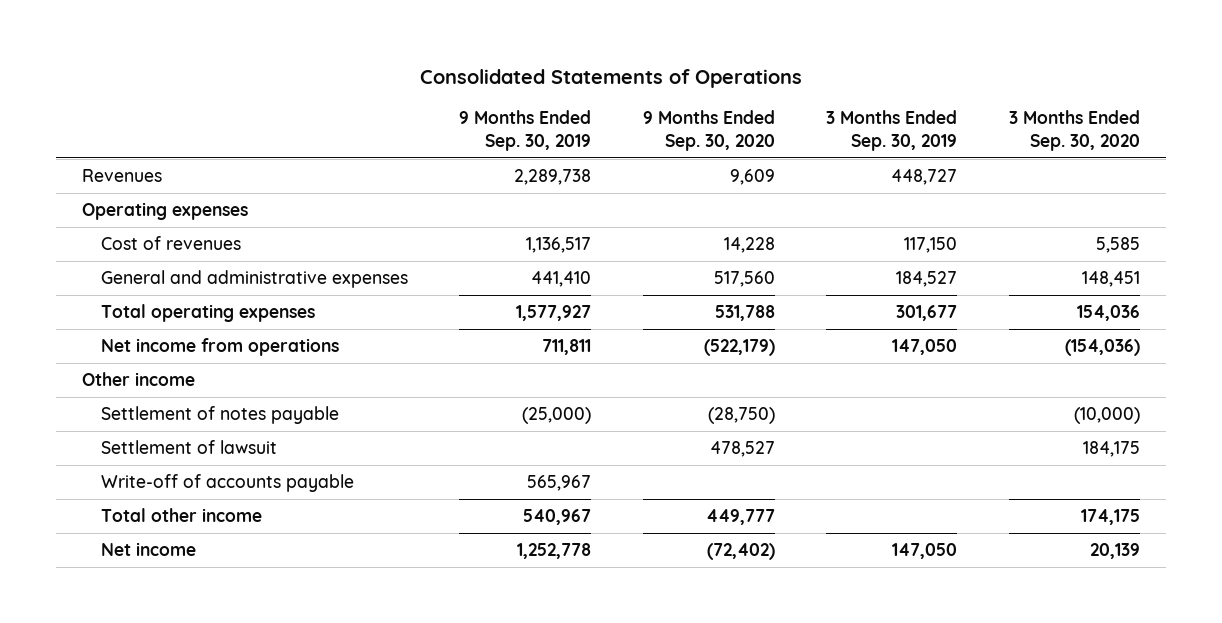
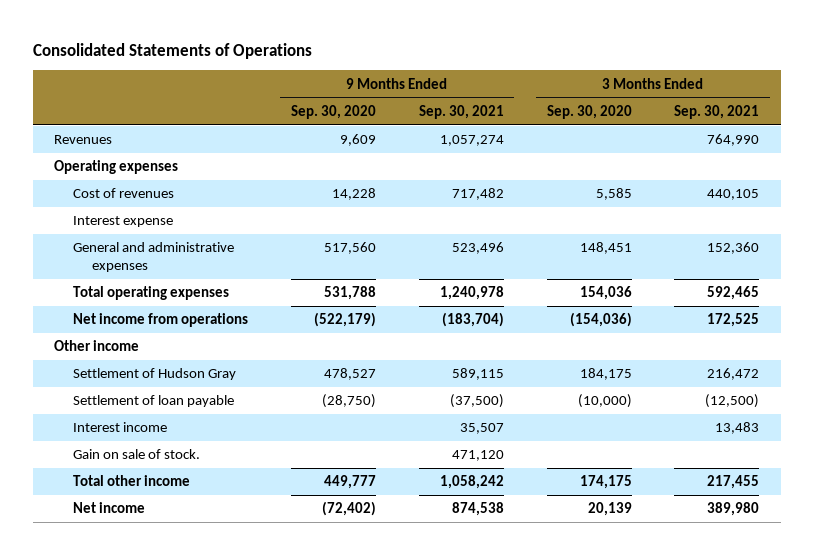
- | 9 Months Ended Sep. 30, 2019 | 9 Months Ended Sep. 30, 2020 | 3 Months Ended Sep. 30, 2019 | 3 Months Ended Sep. 30, 2020
+ | 9 Months Ended Sep. 30, 2020 | 9 Months Ended Sep. 30, 2021 | 3 Months Ended Sep. 30, 2020 | 3 Months Ended Sep. 30, 2021
+ Interest expense
- Settlement of notes payable | (25,000) | (28,750) | | (10,000)
- Settlement of lawsuit | | 478,527 | | 184,175
- Write-off of accounts payable | 565,967 | | |
+ Settlement of Hudson Gray | 478,527 | 589,115 | 184,175 | 216,472
+ Settlement of loan payable | (28,750) | (37,500) | (10,000) | (12,500)
+ Interest income | | 35,507 | | 13,483
+ Gain on sale of stock. | | 471,120 | |

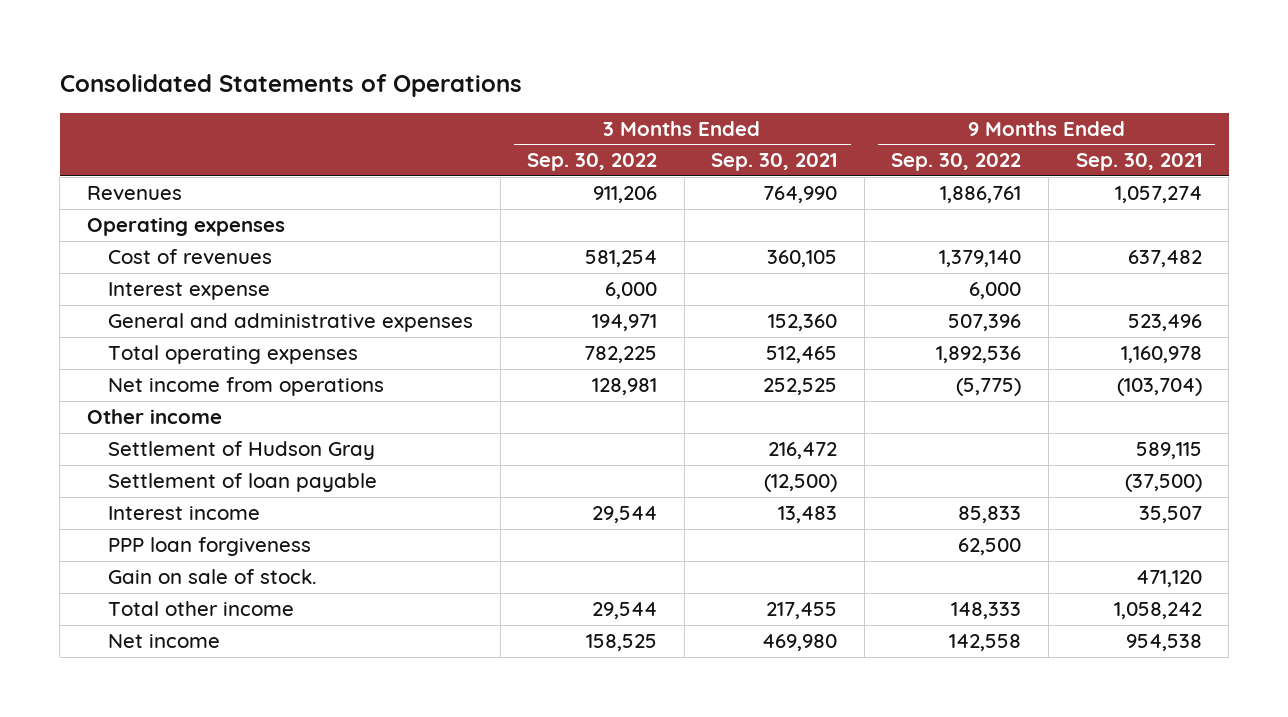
- | 9 Months Ended Sep. 30, 2020 | 9 Months Ended Sep. 30, 2021 | 3 Months Ended Sep. 30, 2020 | 3 Months Ended Sep. 30, 2021
+ | 3 Months Ended Sep. 30, 2022 | 3 Months Ended Sep. 30, 2021 | 9 Months Ended Sep. 30, 2022 | 9 Months Ended Sep. 30, 2021
- Cost of revenues | 14,228 | 717,482 | 5,585 | 440,105
+ Cost of revenues | 581,254 | 360,105 | 1,379,140 | 637,482
- Total operating expenses | 531,788 | 1,240,978 | 154,036 | 592,465
- Net income from operations | (522,179) | (183,704) | (154,036) | 172,525
+ Total operating expenses | 782,225 | 512,465 | 1,892,536 | 1,160,978
+ Net income from operations | 128,981 | 252,525 | (5,775) | (103,704)
+ PPP loan forgiveness | | | 62,500 |
- Net income | (72,402) | 874,538 | 20,139 | 389,980
+ Net income | 158,525 | 469,980 | 142,558 | 954,538

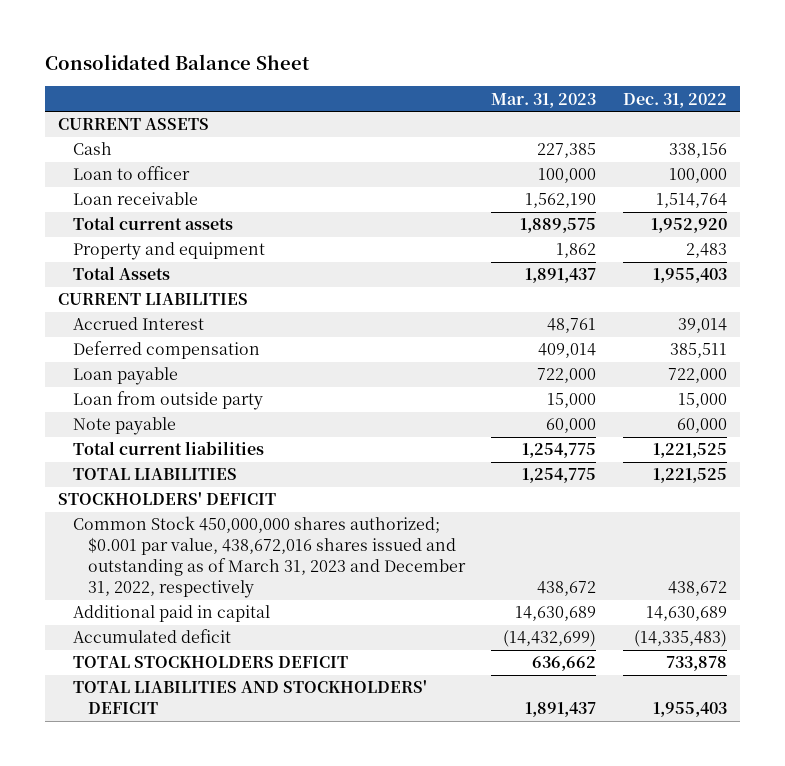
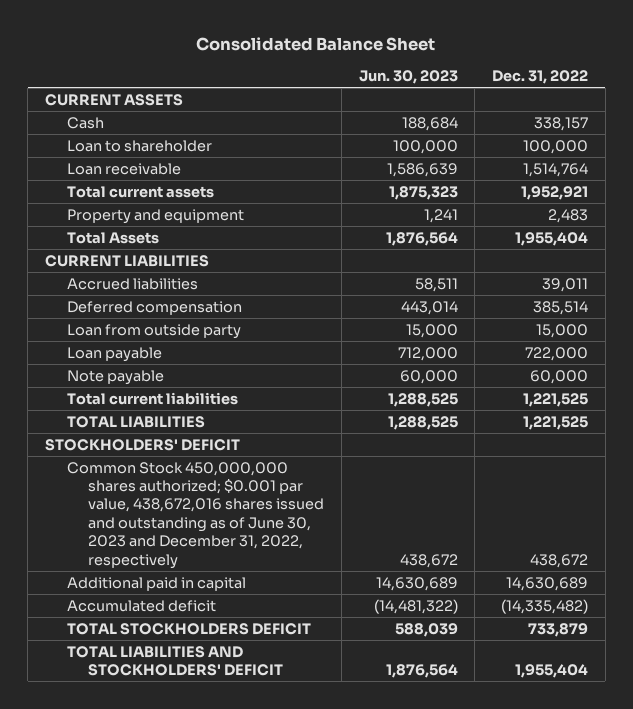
- | Mar. 31, 2023 | Dec. 31, 2022
+ | Jun. 30, 2023 | Dec. 31, 2022
- Cash | 227,385 | 338,156
- Loan to officer | 100,000 | 100,000
+ Cash | 188,684 | 338,157
+ Loan to shareholder | 100,000 | 100,000
- Total current assets | 1,889,575 | 1,952,920
+ Total current assets | 1,875,323 | 1,952,921
- Total Assets | 1,891,437 | 1,955,403
+ Total Assets | 1,876,564 | 1,955,404
- Accrued Interest | 48,761 | 39,014
- Deferred compensation | 409,014 | 385,511
+ Accrued liabilities | 58,511 | 39,011
+ Deferred compensation | 443,014 | 385,514
moved down: Loan payable | 712,000 | 722,000
- Common Stock 450,000,000 shares authorized; $0.001 par value, 438,672,016 shares issued and outstanding as of March 31, 2023 and December 31, 2022, respectively | 438,672 | 438,672
+ Common Stock 450,000,000 shares authorized; $0.001 par value, 438,672,016 shares issued and outstanding as of June 30, 2023 and December 31, 2022, respectively | 438,672 | 438,672
- Accumulated deficit | (14,432,699) | (14,335,483)
- TOTAL STOCKHOLDERS DEFICIT | 636,662 | 733,878
- TOTAL LIABILITIES AND STOCKHOLDERS' DEFICIT | 1,891,437 | 1,955,403
+ Accumulated deficit | (14,481,322) | (14,335,482)
+ TOTAL STOCKHOLDERS DEFICIT | 588,039 | 733,879
+ TOTAL LIABILITIES AND STOCKHOLDERS' DEFICIT | 1,876,564 | 1,955,404

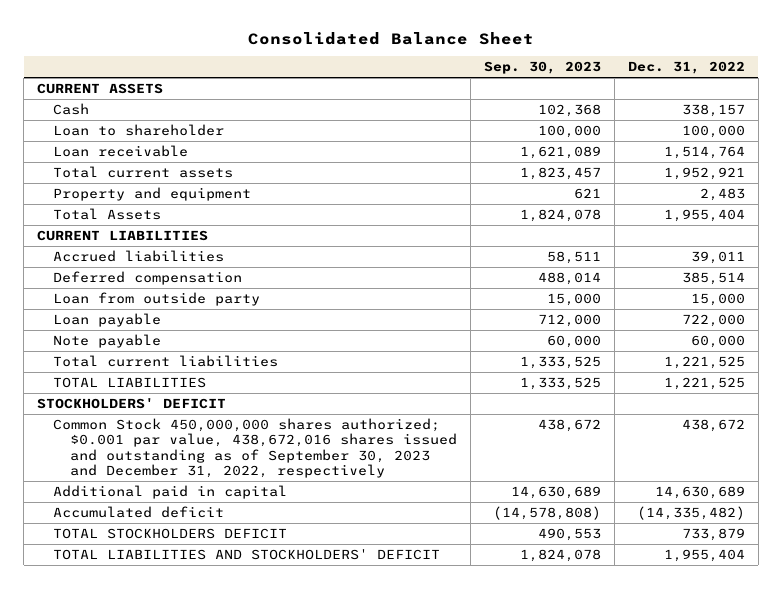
- | Jun. 30, 2023 | Dec. 31, 2022
+ | Sep. 30, 2023 | Dec. 31, 2022
- Common Stock 450,000,000 shares authorized; $0.001 par value, 438,672,016 shares issued and outstanding as of June 30, 2023 and December 31, 2022, respectively | 438,672 | 438,672
+ Common Stock 450,000,000 shares authorized; $0.001 par value, 438,672,016 shares issued and outstanding as of September 30, 2023 and December 31, 2022, respectively | 438,672 | 438,672

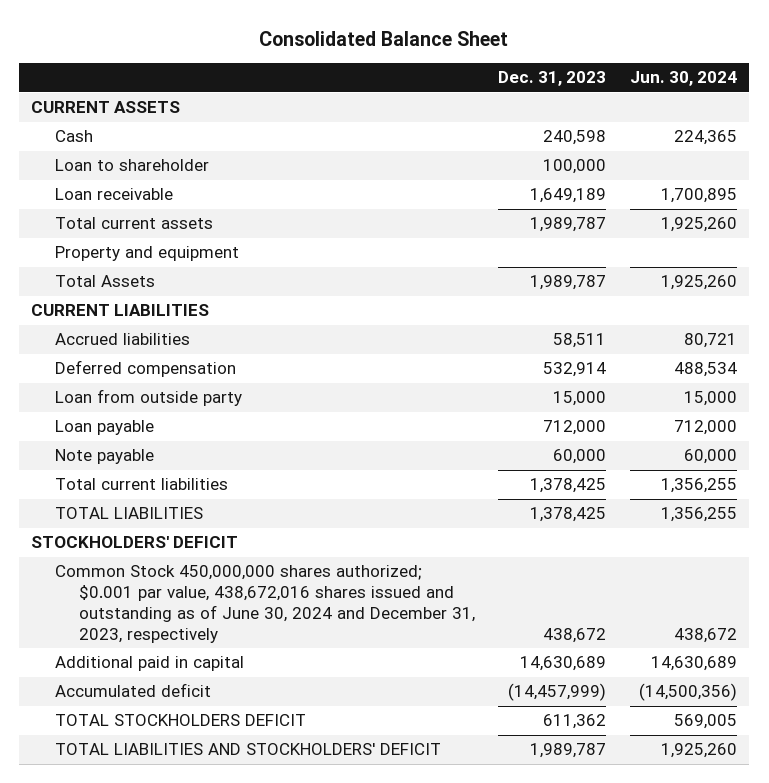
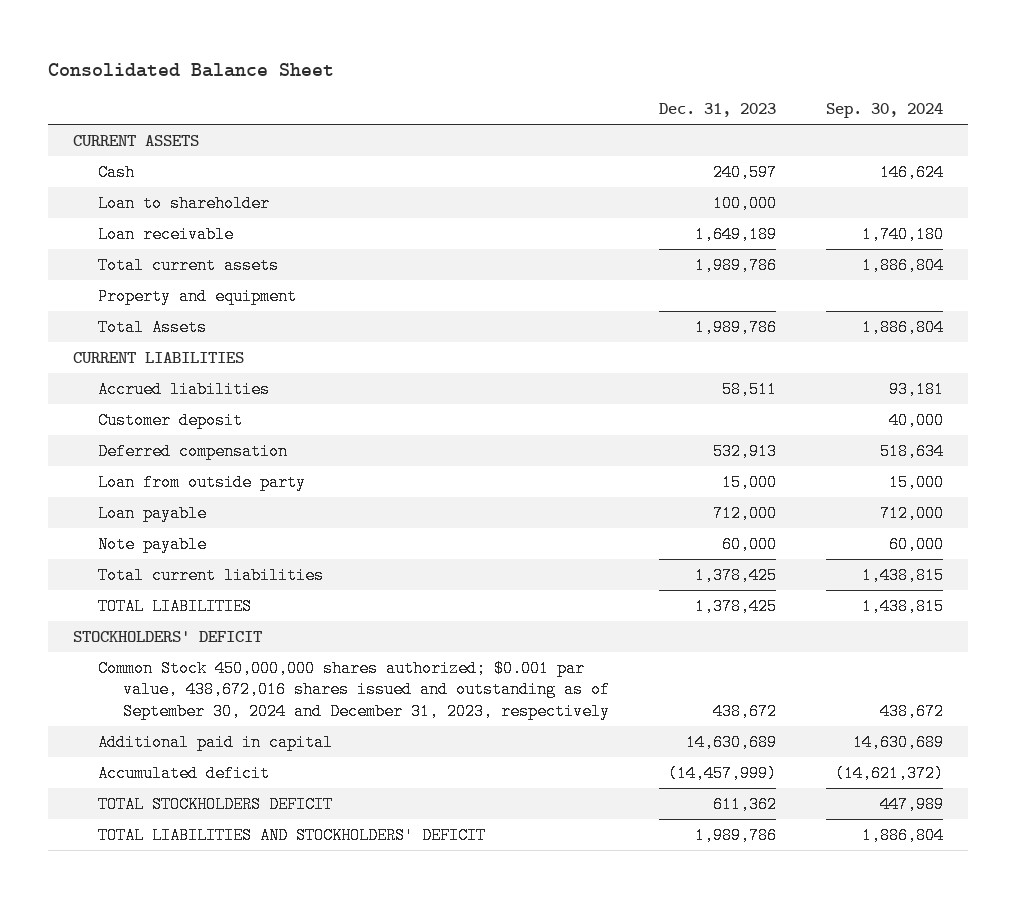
- | Dec. 31, 2023 | Jun. 30, 2024
+ | Dec. 31, 2023 | Sep. 30, 2024
- Cash | 240,598 | 224,365
+ Cash | 240,597 | 146,624
- Total current assets | 1,989,787 | 1,925,260
+ Total current assets | 1,989,786 | 1,886,804
- Total Assets | 1,989,787 | 1,925,260
+ Total Assets | 1,989,786 | 1,886,804
- Deferred compensation | 532,914 | 488,534
+ Customer deposit | | 40,000
+ Deferred compensation | 532,913 | 518,634
- Common Stock 450,000,000 shares authorized; $0.001 par value, 438,672,016 shares issued and outstanding as of June 30, 2024 and December 31, 2023, respectively | 438,672 | 438,672
+ Common Stock 450,000,000 shares authorized; $0.001 par value, 438,672,016 shares issued and outstanding as of September 30, 2024 and December 31, 2023, respectively | 438,672 | 438,672
- TOTAL LIABILITIES AND STOCKHOLDERS' DEFICIT | 1,989,787 | 1,925,260
+ TOTAL LIABILITIES AND STOCKHOLDERS' DEFICIT | 1,989,786 | 1,886,804

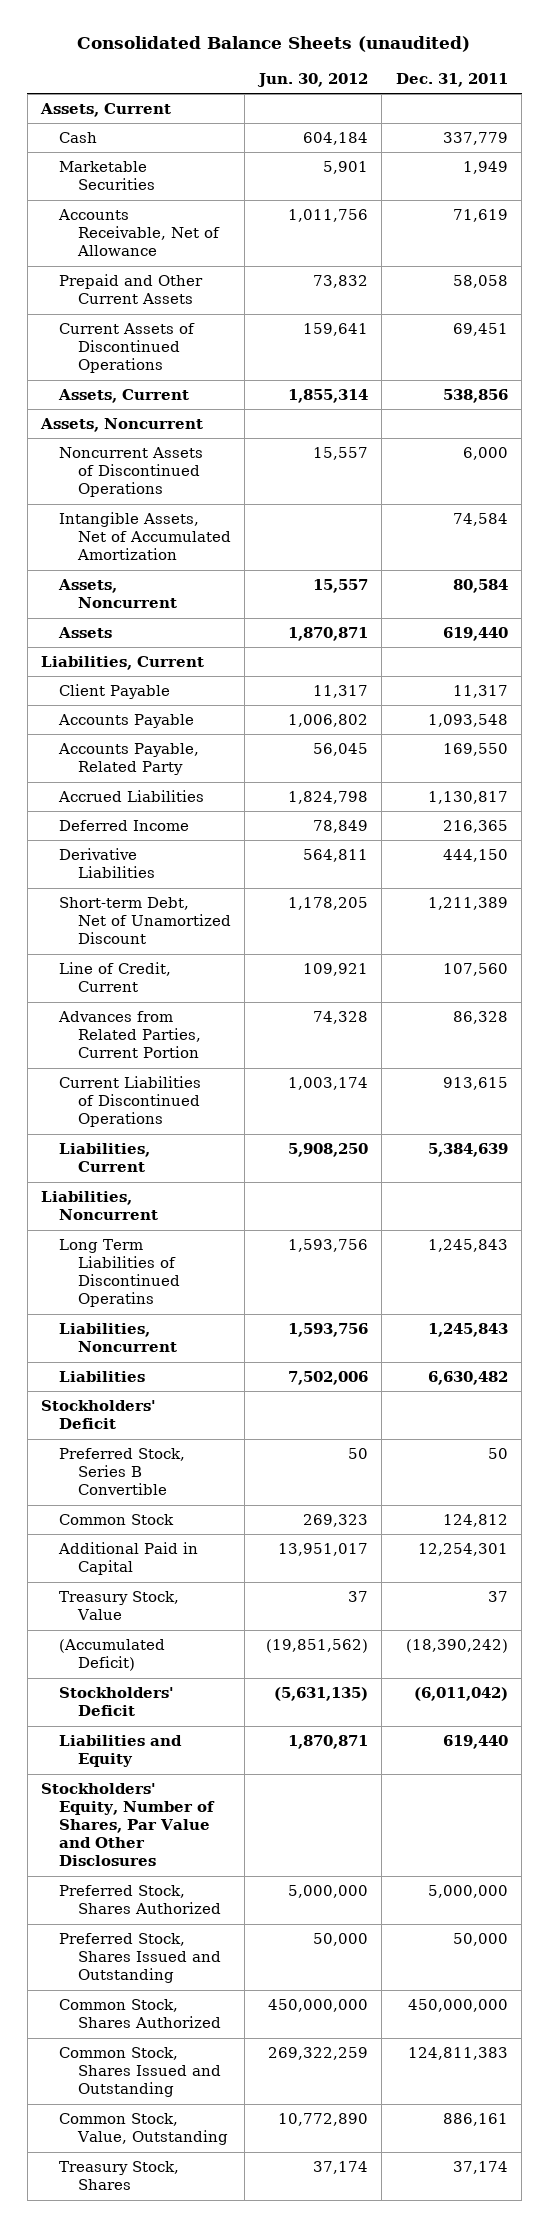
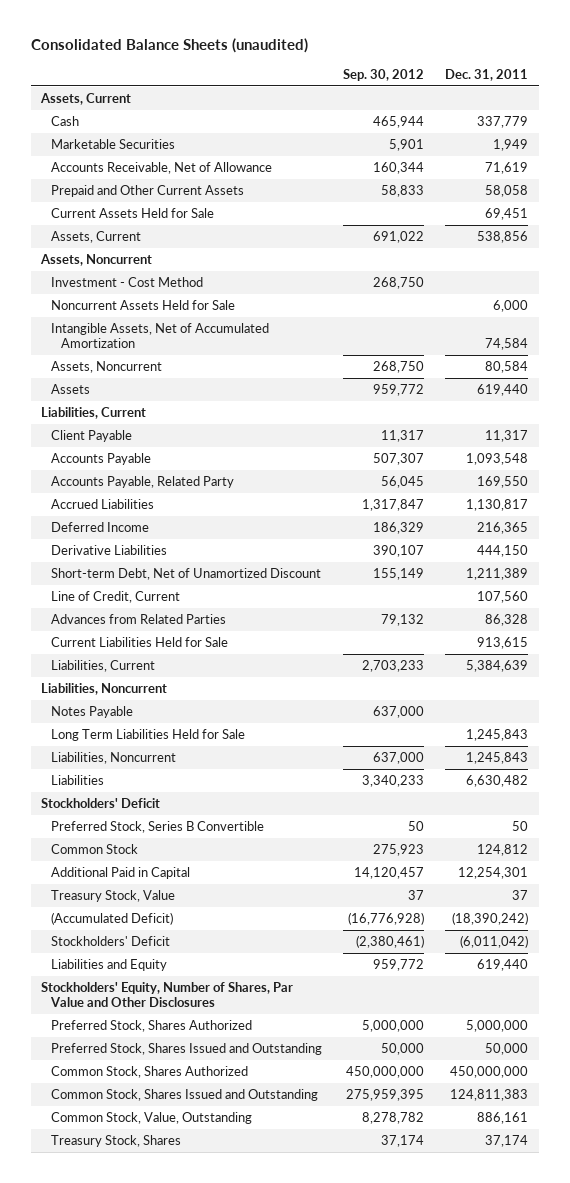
- | Jun. 30, 2012 | Dec. 31, 2011
+ | Sep. 30, 2012 | Dec. 31, 2011
- Current Assets of Discontinued Operations | 159,641 | 69,451
+ Current Assets Held for Sale | | 69,451
- Noncurrent Assets of Discontinued Operations | 15,557 | 6,000
+ Investment - Cost Method | 268,750 |
+ Noncurrent Assets Held for Sale | | 6,000
- Advances from Related Parties, Current Portion | 74,328 | 86,328
- Current Liabilities of Discontinued Operations | 1,003,174 | 913,615
+ Advances from Related Parties | 79,132 | 86,328
+ Current Liabilities Held for Sale | | 913,615
- Long Term Liabilities of Discontinued Operatins | 1,593,756 | 1,245,843
+ Notes Payable | 637,000 |
+ Long Term Liabilities Held for Sale | | 1,245,843

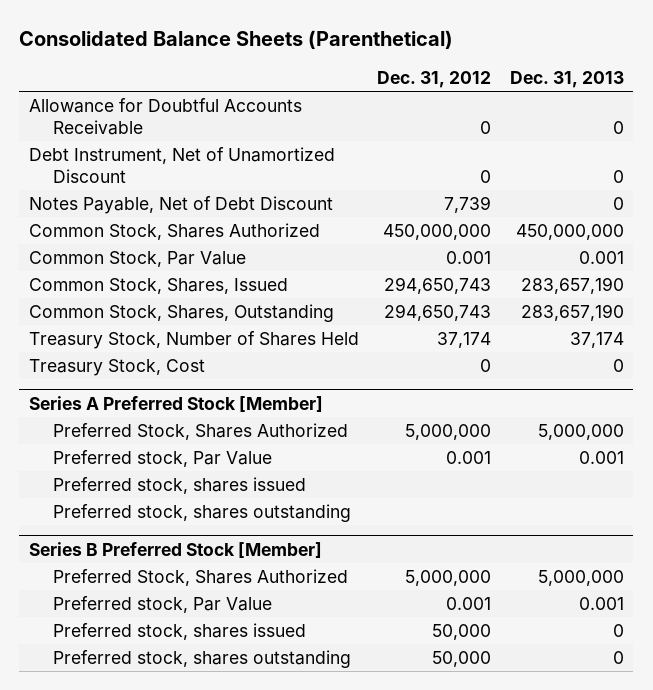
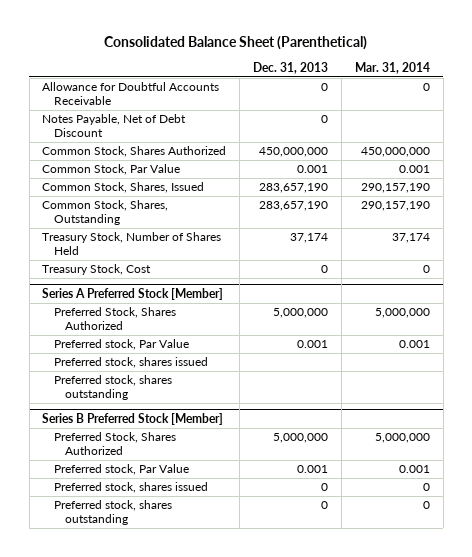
- Consolidated Balance Sheets (Parenthetical)
+ Consolidated Balance Sheet (Parenthetical)
- | Dec. 31, 2012 | Dec. 31, 2013
+ | Dec. 31, 2013 | Mar. 31, 2014
- Debt Instrument, Net of Unamortized Discount | 0 | 0

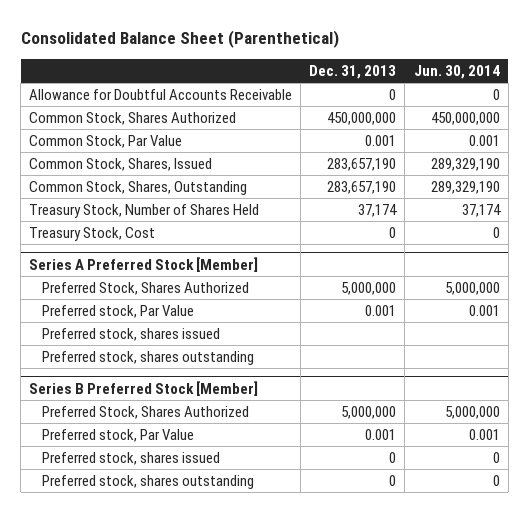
- | Dec. 31, 2013 | Mar. 31, 2014
+ | Dec. 31, 2013 | Jun. 30, 2014
- Notes Payable, Net of Debt Discount | 0 |

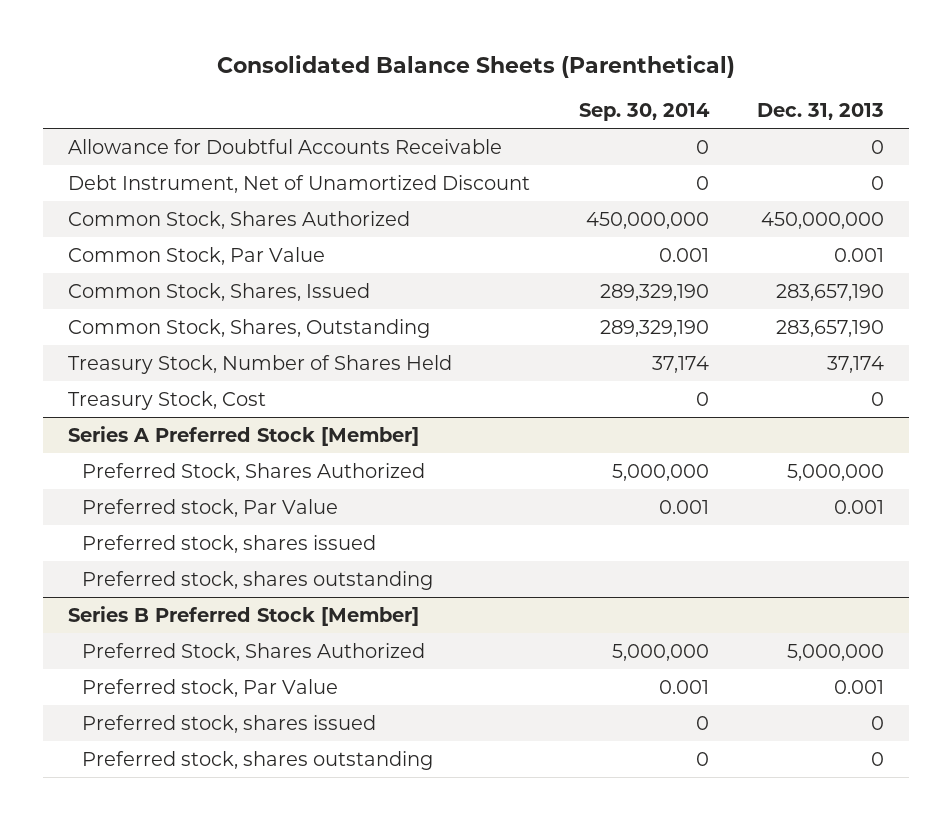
- Consolidated Balance Sheet (Parenthetical)
+ Consolidated Balance Sheets (Parenthetical)
- | Dec. 31, 2013 | Jun. 30, 2014
+ | Sep. 30, 2014 | Dec. 31, 2013
+ Debt Instrument, Net of Unamortized Discount | 0 | 0

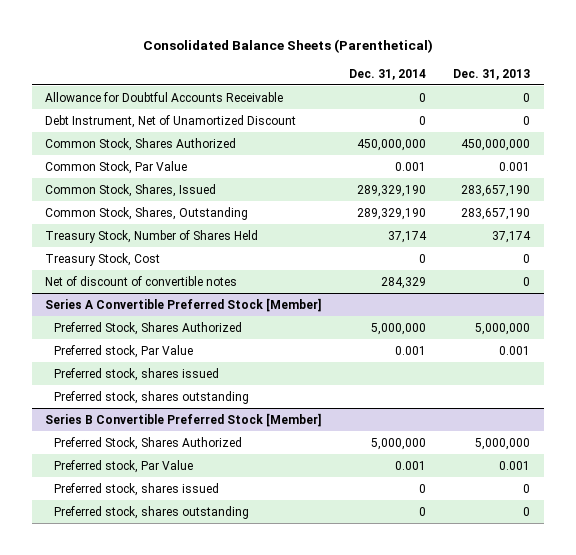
- | Sep. 30, 2014 | Dec. 31, 2013
+ | Dec. 31, 2014 | Dec. 31, 2013
- Series A Preferred Stock [Member]
+ Net of discount of convertible notes | 284,329 | 0
+ Series A Convertible Preferred Stock [Member]
- Series B Preferred Stock [Member]
+ Series B Convertible Preferred Stock [Member]

